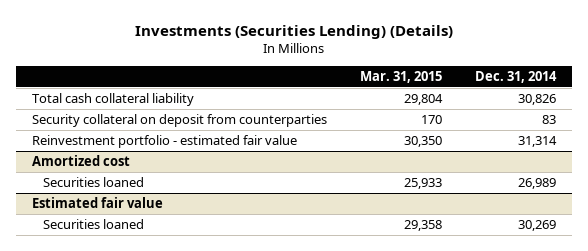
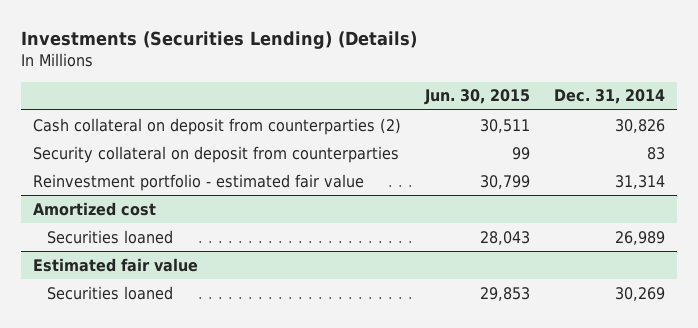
- | Mar. 31, 2015 | Dec. 31, 2014
+ | Jun. 30, 2015 | Dec. 31, 2014
- Total cash collateral liability | 29,804 | 30,826
+ Cash collateral on deposit from counterparties (2) | 30,511 | 30,826

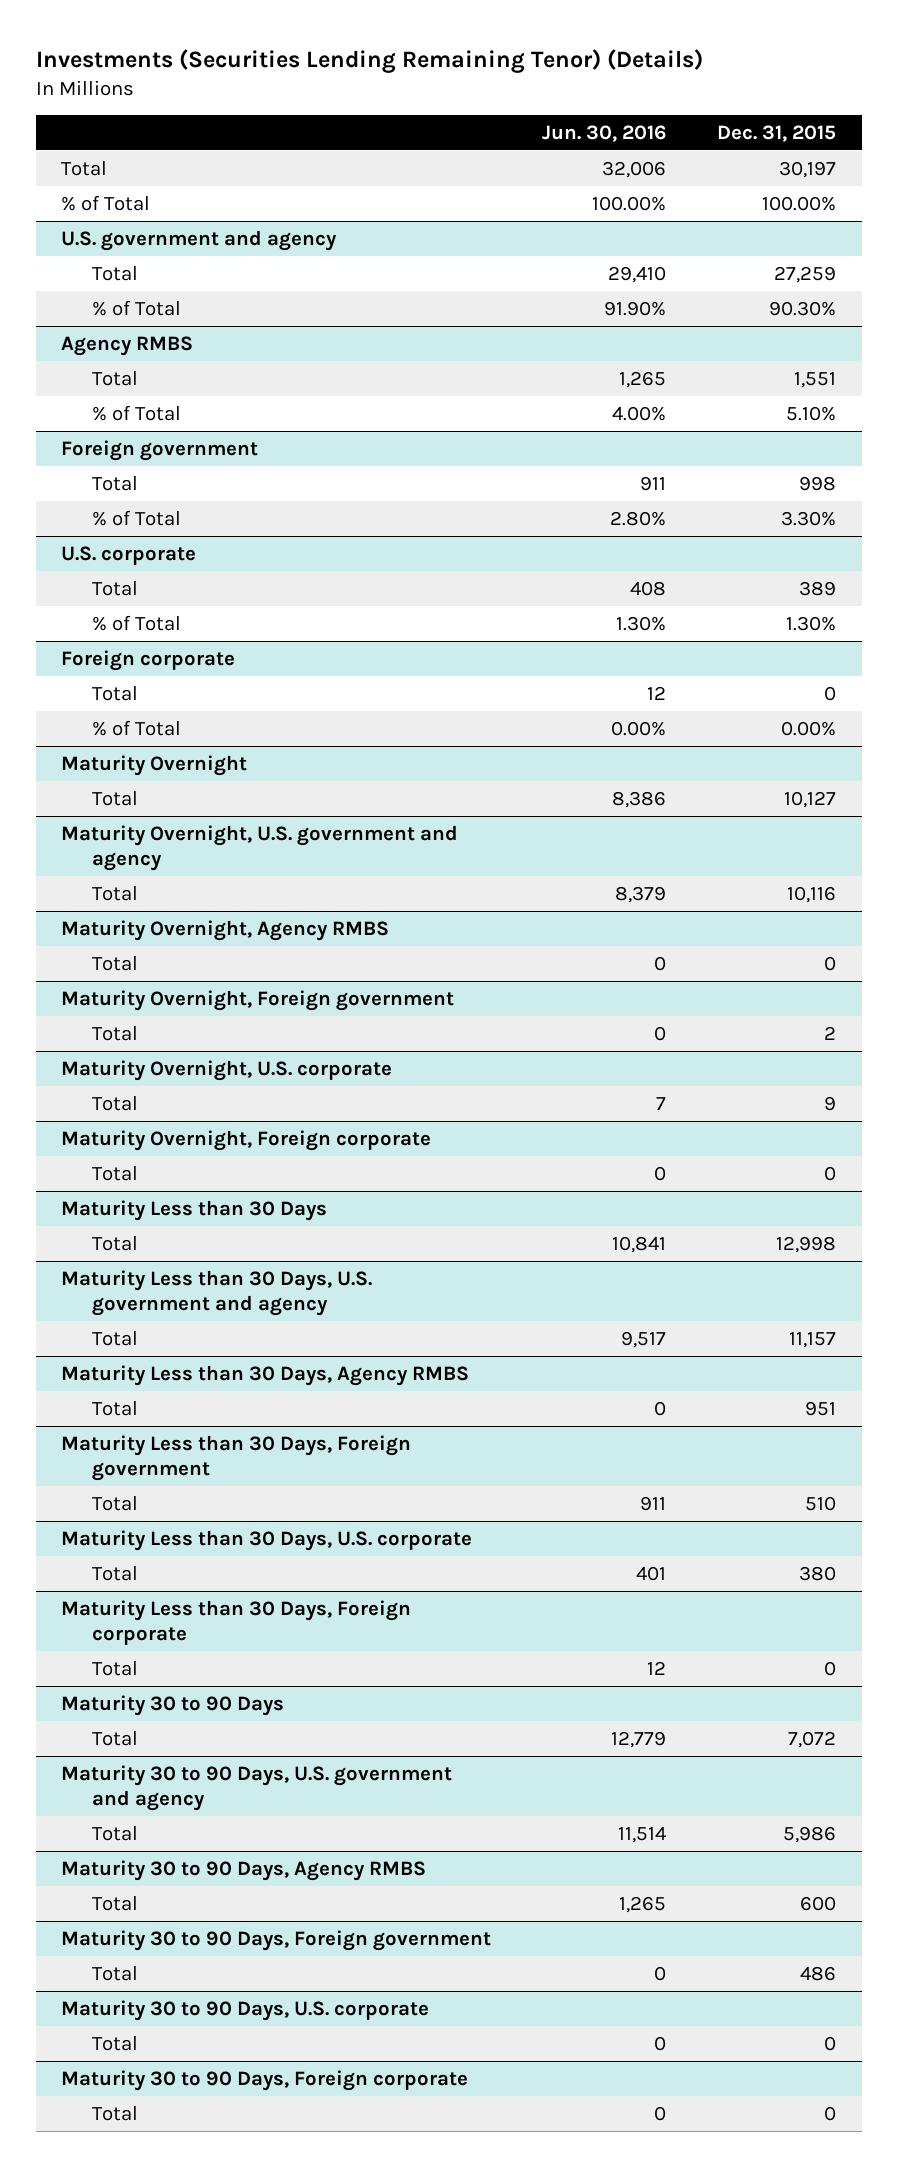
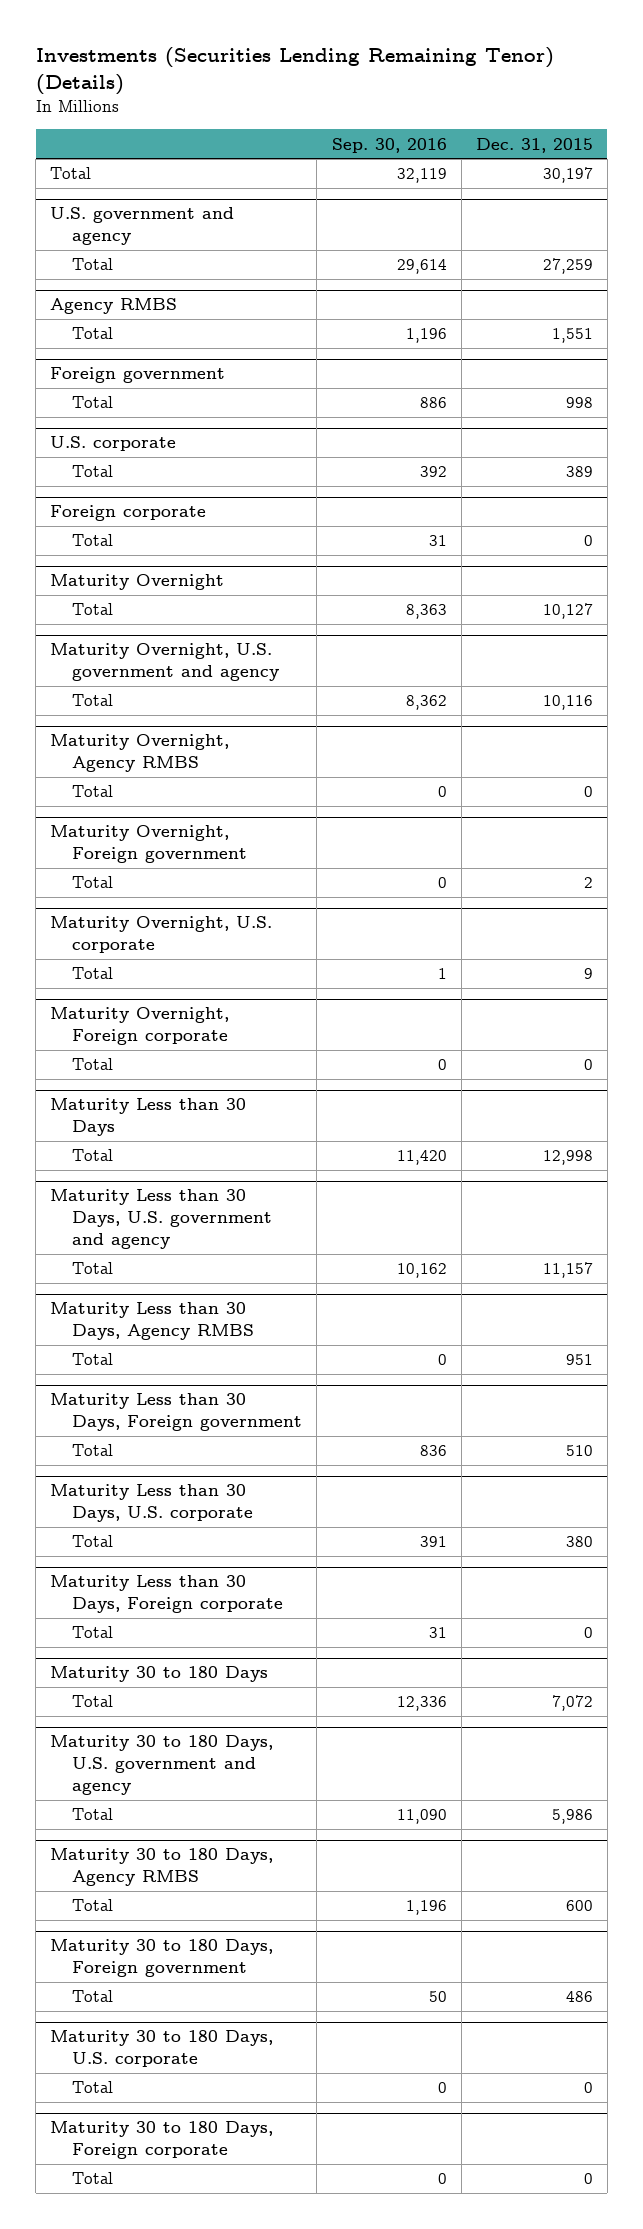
- | Jun. 30, 2016 | Dec. 31, 2015
+ | Sep. 30, 2016 | Dec. 31, 2015
- % of Total | 100.00% | 100.00%
@ U.S. government and agency
- % of Total | 91.90% | 90.30%
@ Agency RMBS
- % of Total | 4.00% | 5.10%
@ Foreign government
- % of Total | 2.80% | 3.30%
@ U.S. corporate
- % of Total | 1.30% | 1.30%
@ Foreign corporate
- % of Total | 0.00% | 0.00%
- Maturity 30 to 90 Days
+ Maturity 30 to 180 Days
- Maturity 30 to 90 Days, U.S. government and agency
+ Maturity 30 to 180 Days, U.S. government and agency
- Maturity 30 to 90 Days, Agency RMBS
+ Maturity 30 to 180 Days, Agency RMBS
- Maturity 30 to 90 Days, Foreign government
+ Maturity 30 to 180 Days, Foreign government
- Maturity 30 to 90 Days, U.S. corporate
+ Maturity 30 to 180 Days, U.S. corporate
- Maturity 30 to 90 Days, Foreign corporate
+ Maturity 30 to 180 Days, Foreign corporate

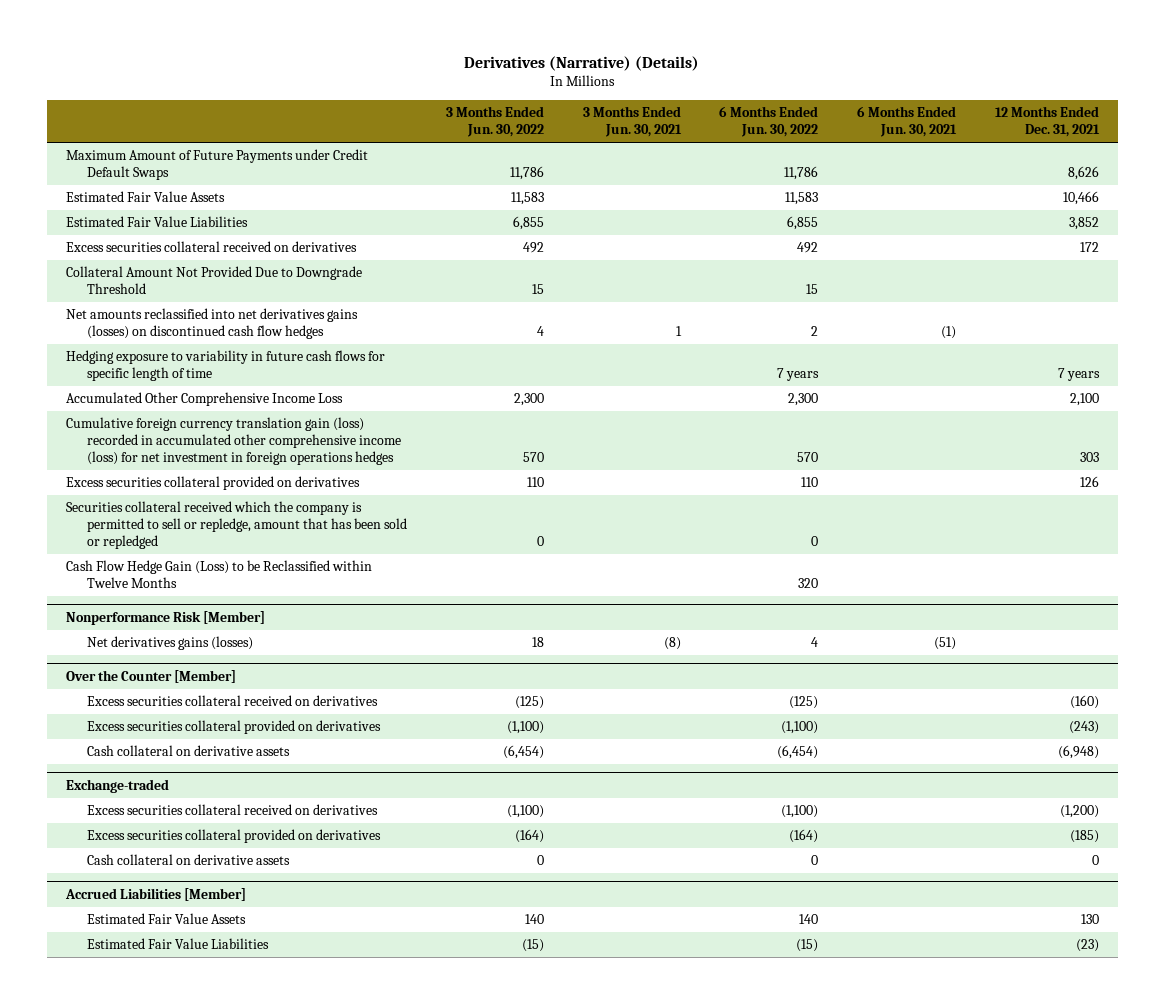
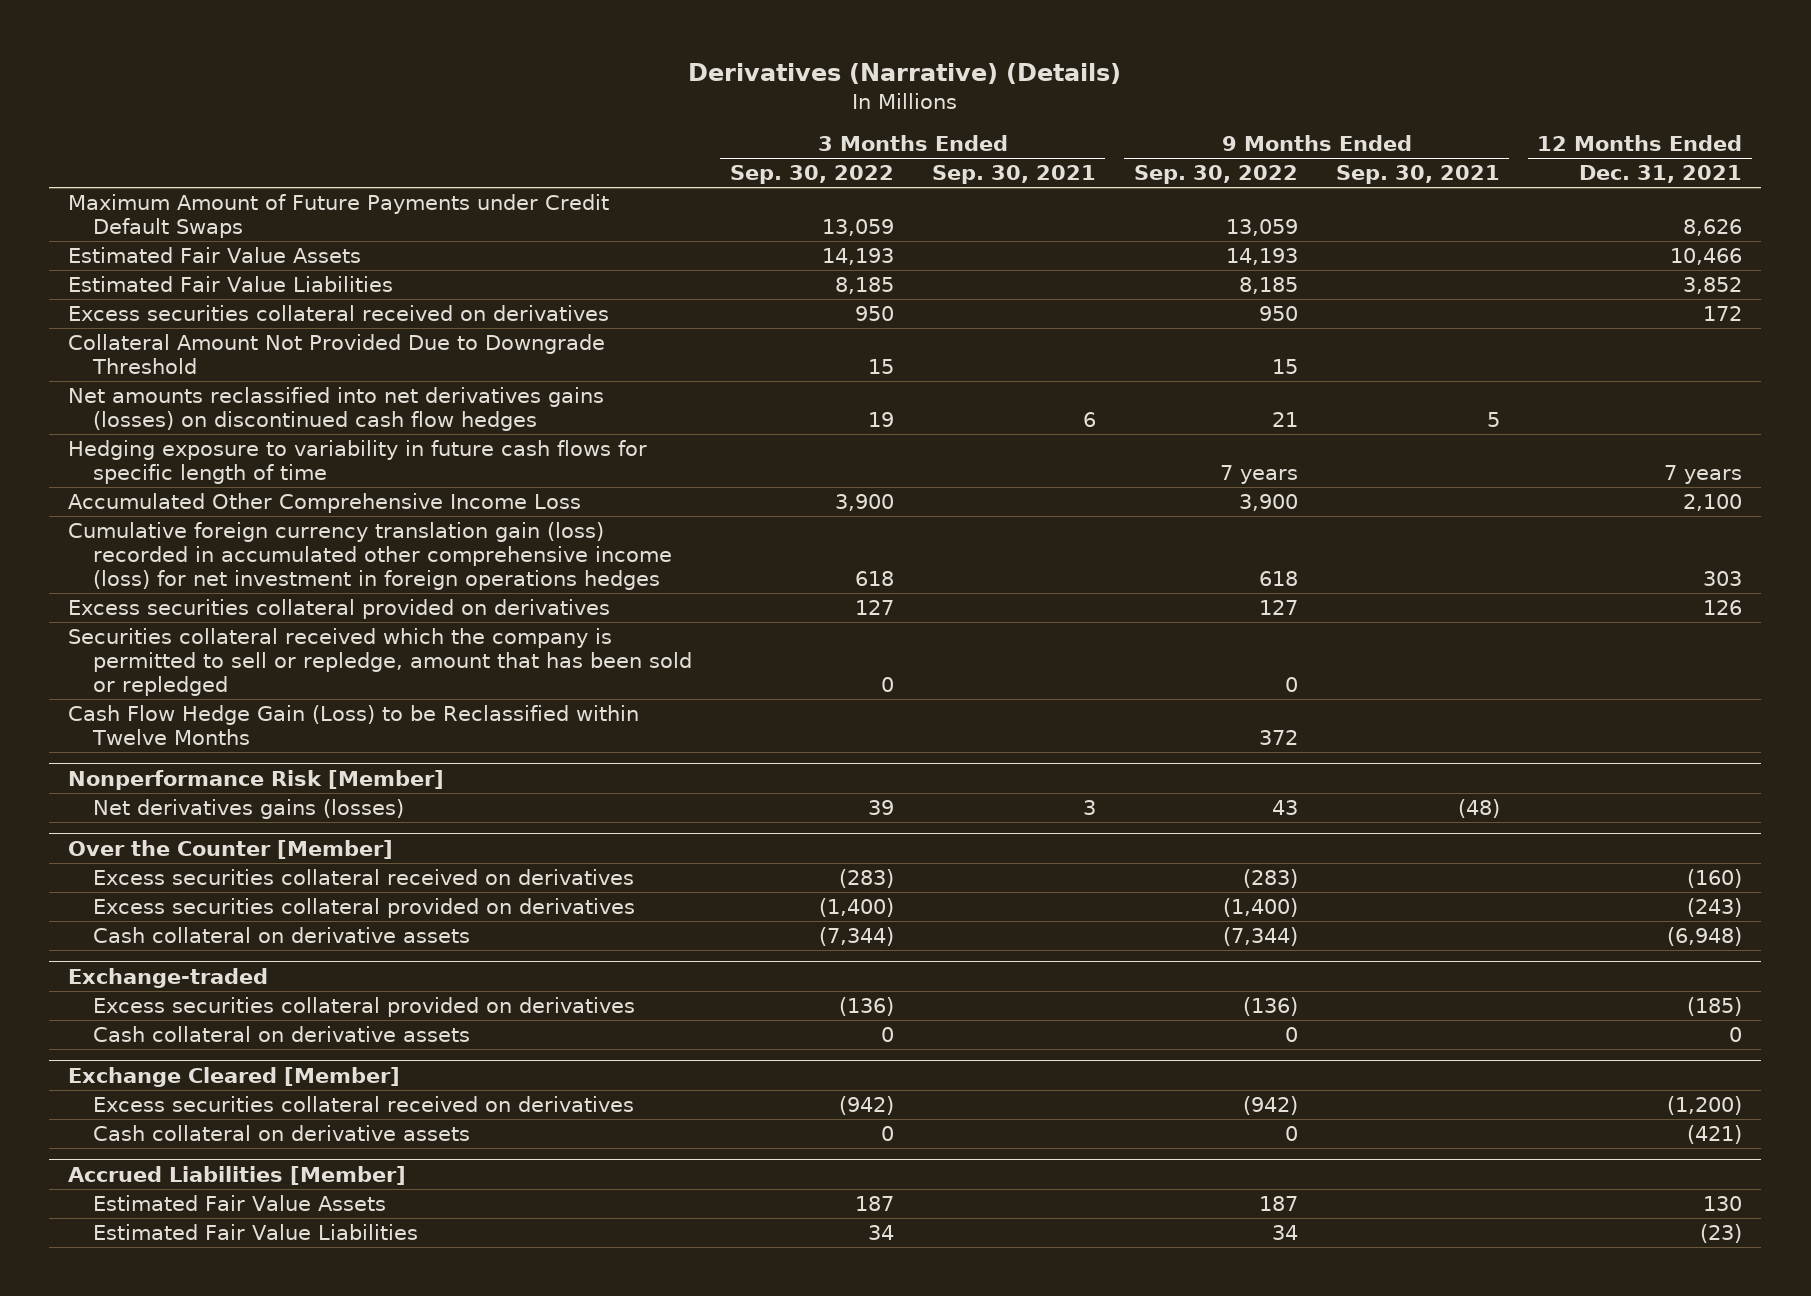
- | 3 Months Ended Jun. 30, 2022 | 3 Months Ended Jun. 30, 2021 | 6 Months Ended Jun. 30, 2022 | 6 Months Ended Jun. 30, 2021 | 12 Months Ended Dec. 31, 2021
+ | 3 Months Ended Sep. 30, 2022 | 3 Months Ended Sep. 30, 2021 | 9 Months Ended Sep. 30, 2022 | 9 Months Ended Sep. 30, 2021 | 12 Months Ended Dec. 31, 2021
@ Exchange-traded
- Excess securities collateral received on derivatives | (1,100) | | (1,100) | | (1,200)
+ Exchange Cleared [Member]
+ Excess securities collateral received on derivatives | (942) | | (942) | | (1,200)
+ Cash collateral on derivative assets | 0 | | 0 | | (421)

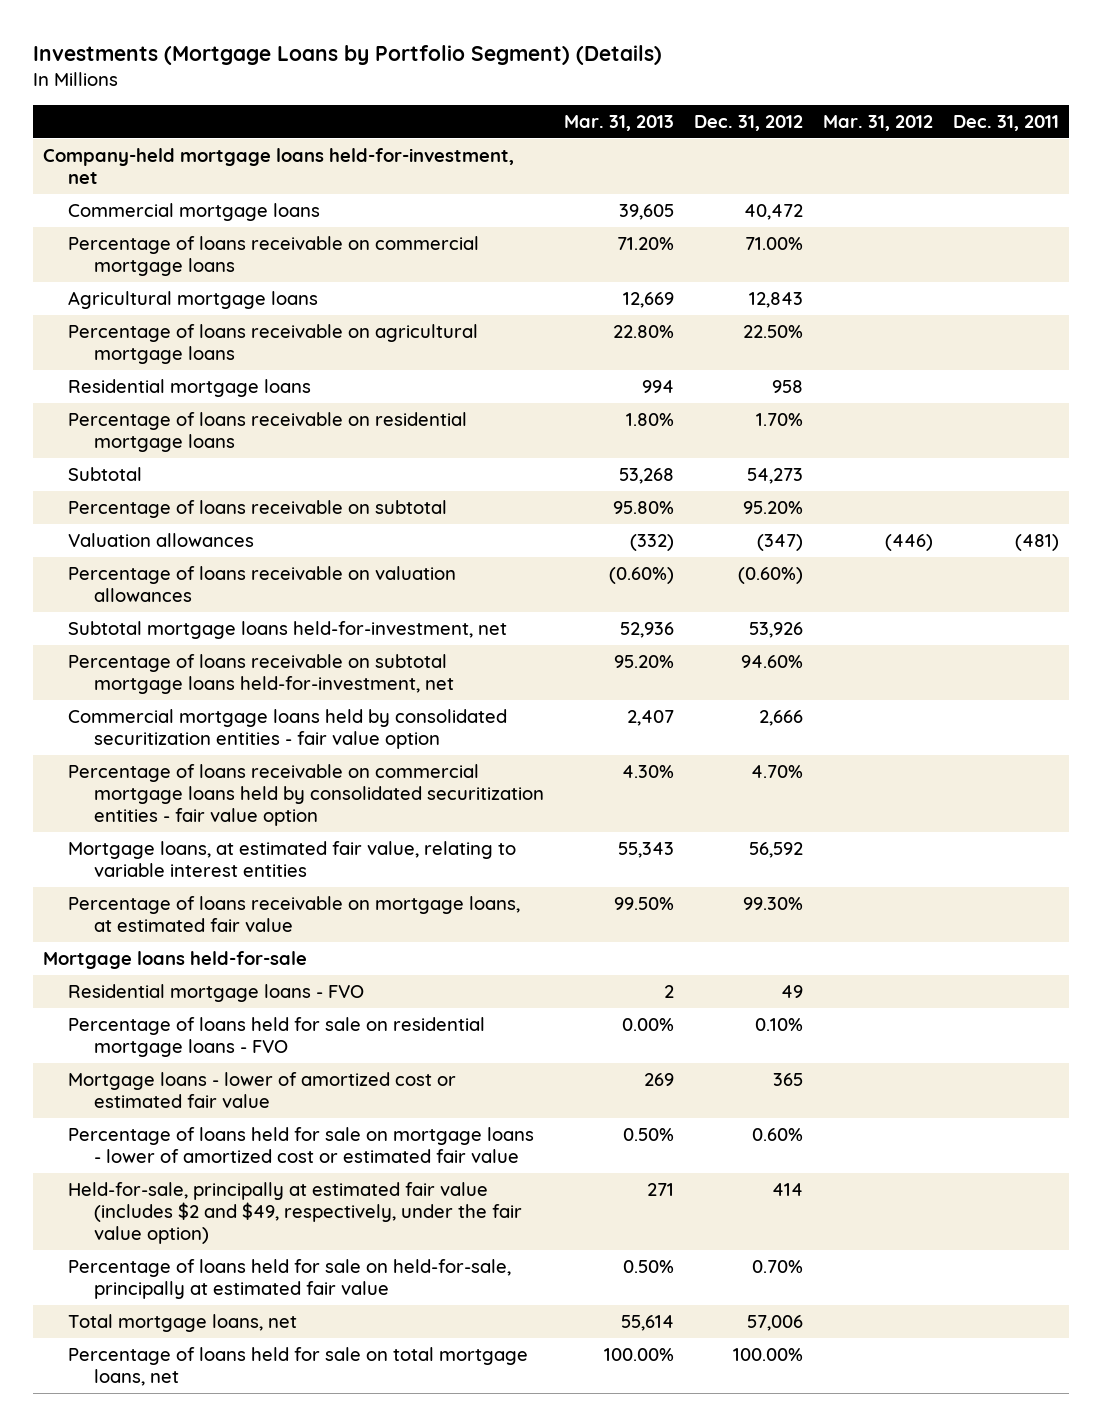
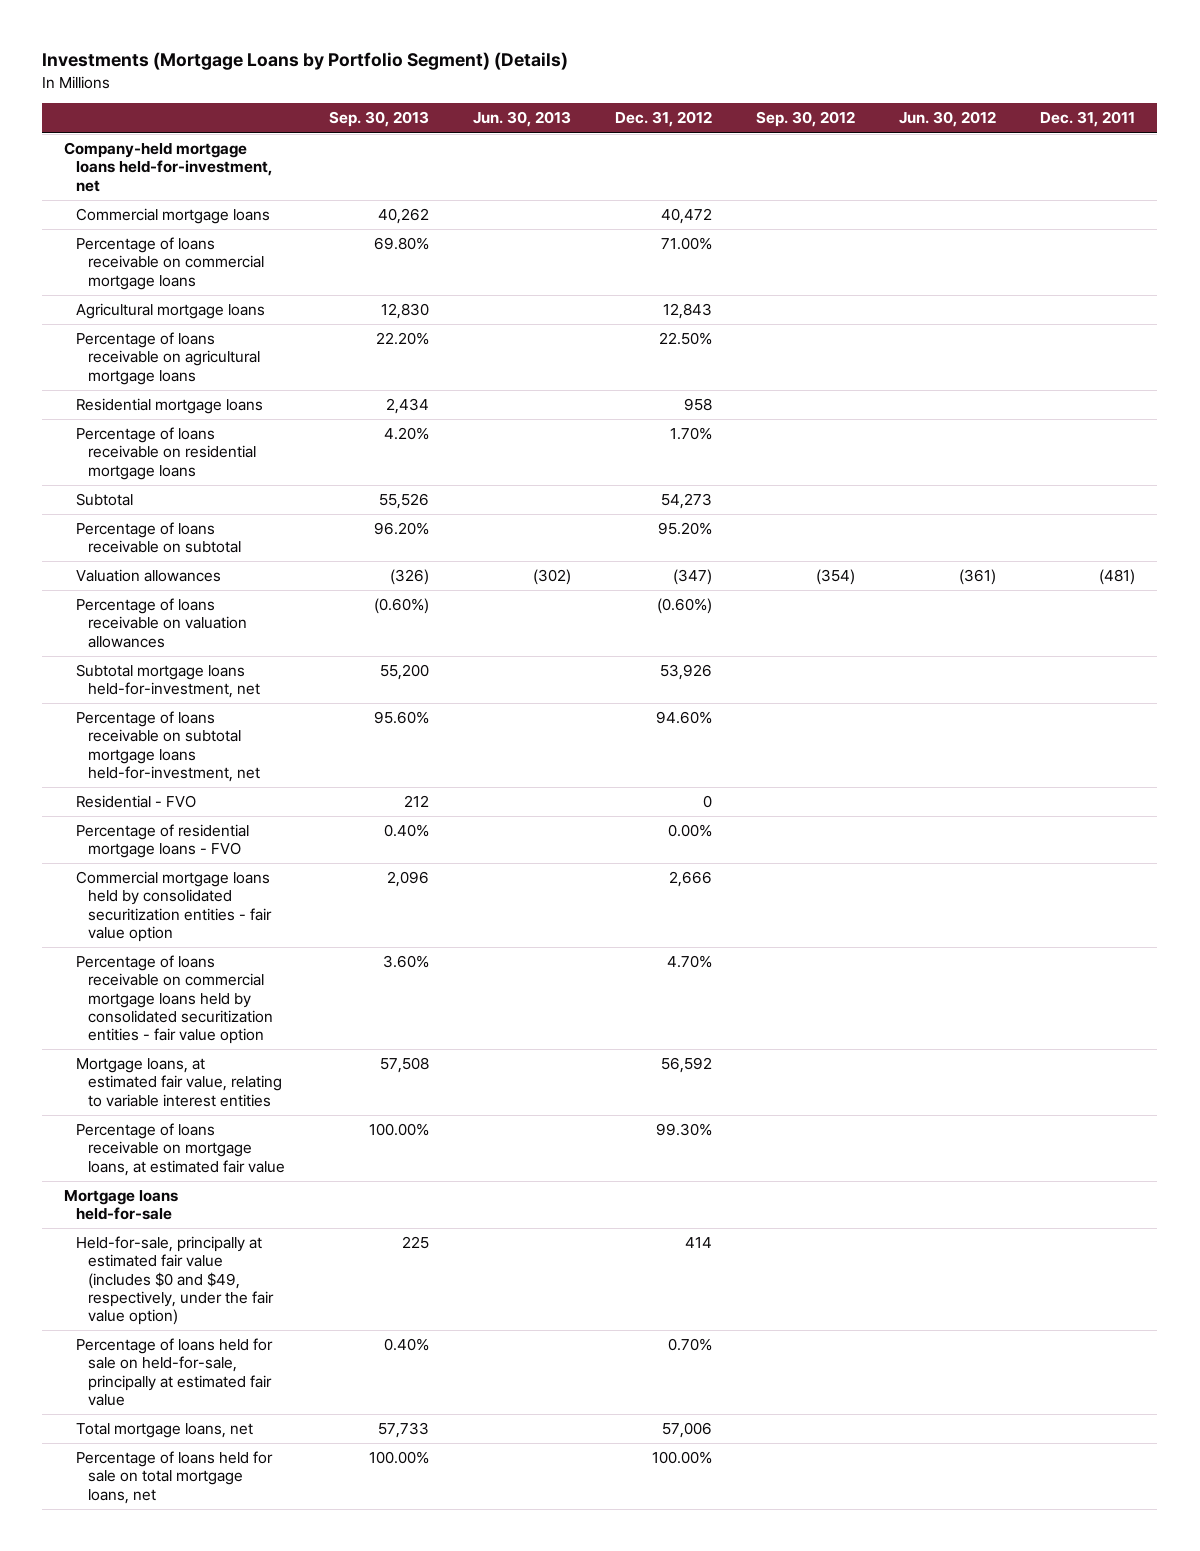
- | Mar. 31, 2013 | Dec. 31, 2012 | Mar. 31, 2012 | Dec. 31, 2011
+ | Sep. 30, 2013 | Jun. 30, 2013 | Dec. 31, 2012 | Sep. 30, 2012 | Jun. 30, 2012 | Dec. 31, 2011
+ Residential - FVO | 212 | | 0 | | |
+ Percentage of residential mortgage loans - FVO | 0.40% | | 0.00% | | |
- Residential mortgage loans - FVO | 2 | 49 | |
- Percentage of loans held for sale on residential mortgage loans - FVO | 0.00% | 0.10% | |
- Mortgage loans - lower of amortized cost or estimated fair value | 269 | 365 | |
- Percentage of loans held for sale on mortgage loans - lower of amortized cost or estimated fair value | 0.50% | 0.60% | |
- Held-for-sale, principally at estimated fair value (includes $2 and $49, respectively, under the fair value option) | 271 | 414 | |
+ Held-for-sale, principally at estimated fair value (includes $0 and $49, respectively, under the fair value option) | 225 | | 414 | | |

